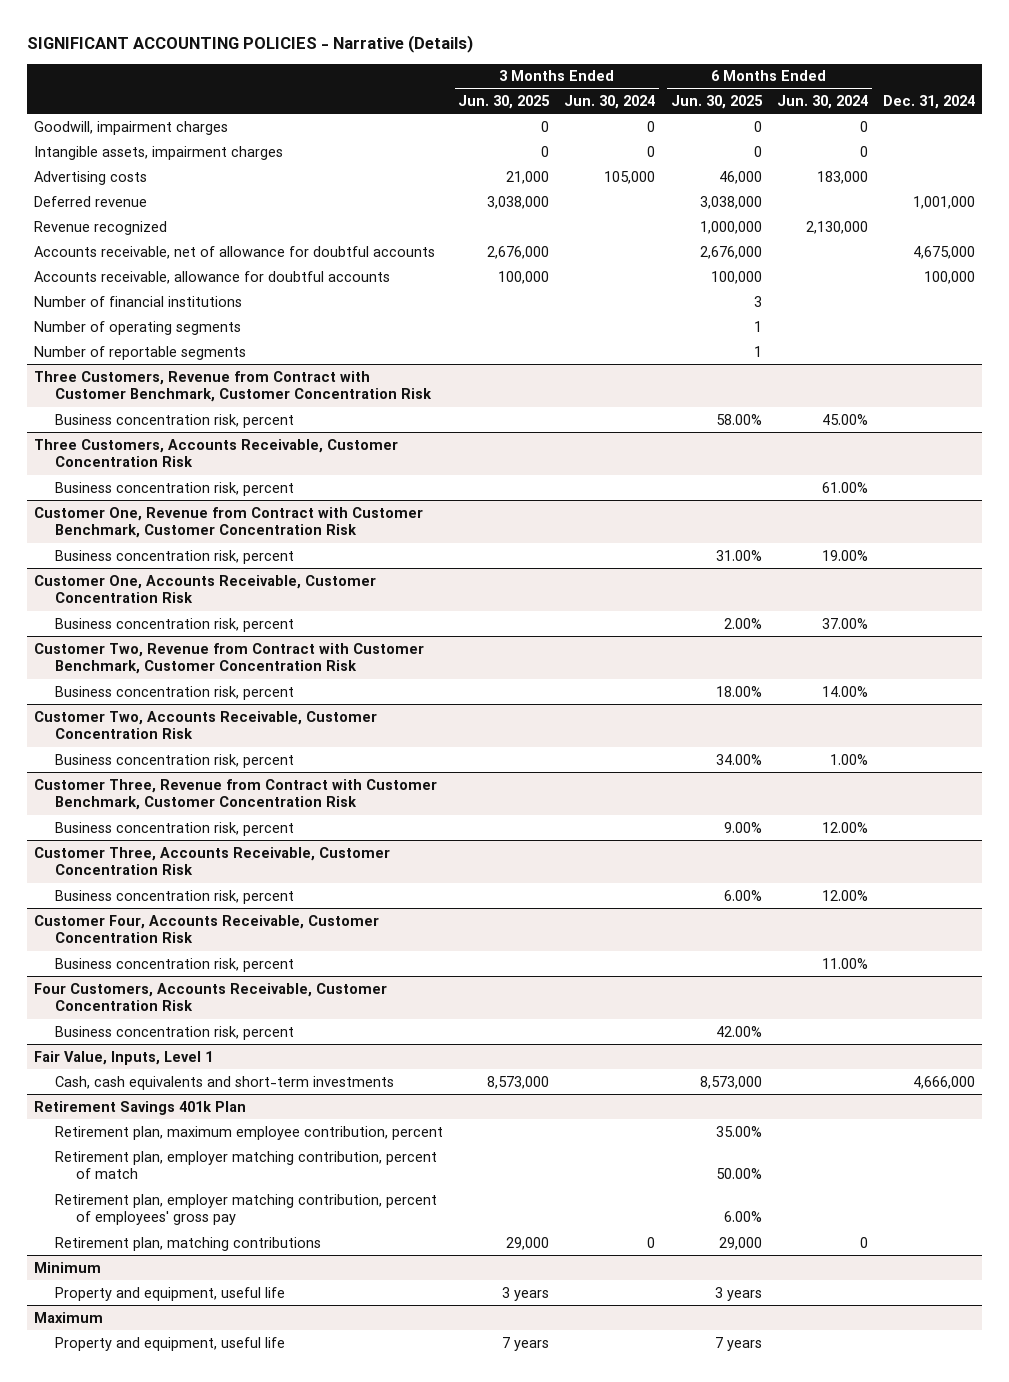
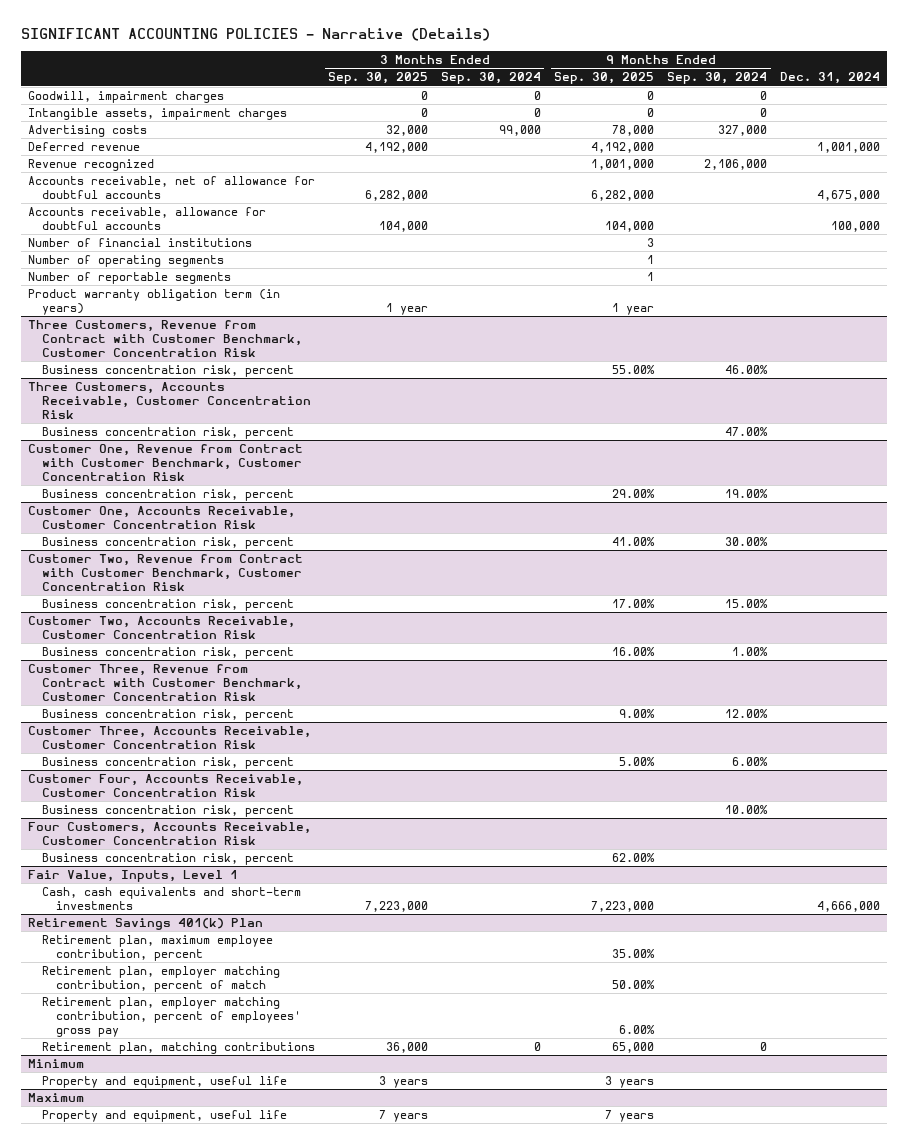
- | 3 Months Ended Jun. 30, 2025 | 3 Months Ended Jun. 30, 2024 | 6 Months Ended Jun. 30, 2025 | 6 Months Ended Jun. 30, 2024 | Dec. 31, 2024
+ | 3 Months Ended Sep. 30, 2025 | 3 Months Ended Sep. 30, 2024 | 9 Months Ended Sep. 30, 2025 | 9 Months Ended Sep. 30, 2024 | Dec. 31, 2024
+ Product warranty obligation term (in years) | 1 year | | 1 year | |
- Retirement Savings 401k Plan
+ Retirement Savings 401(k) Plan

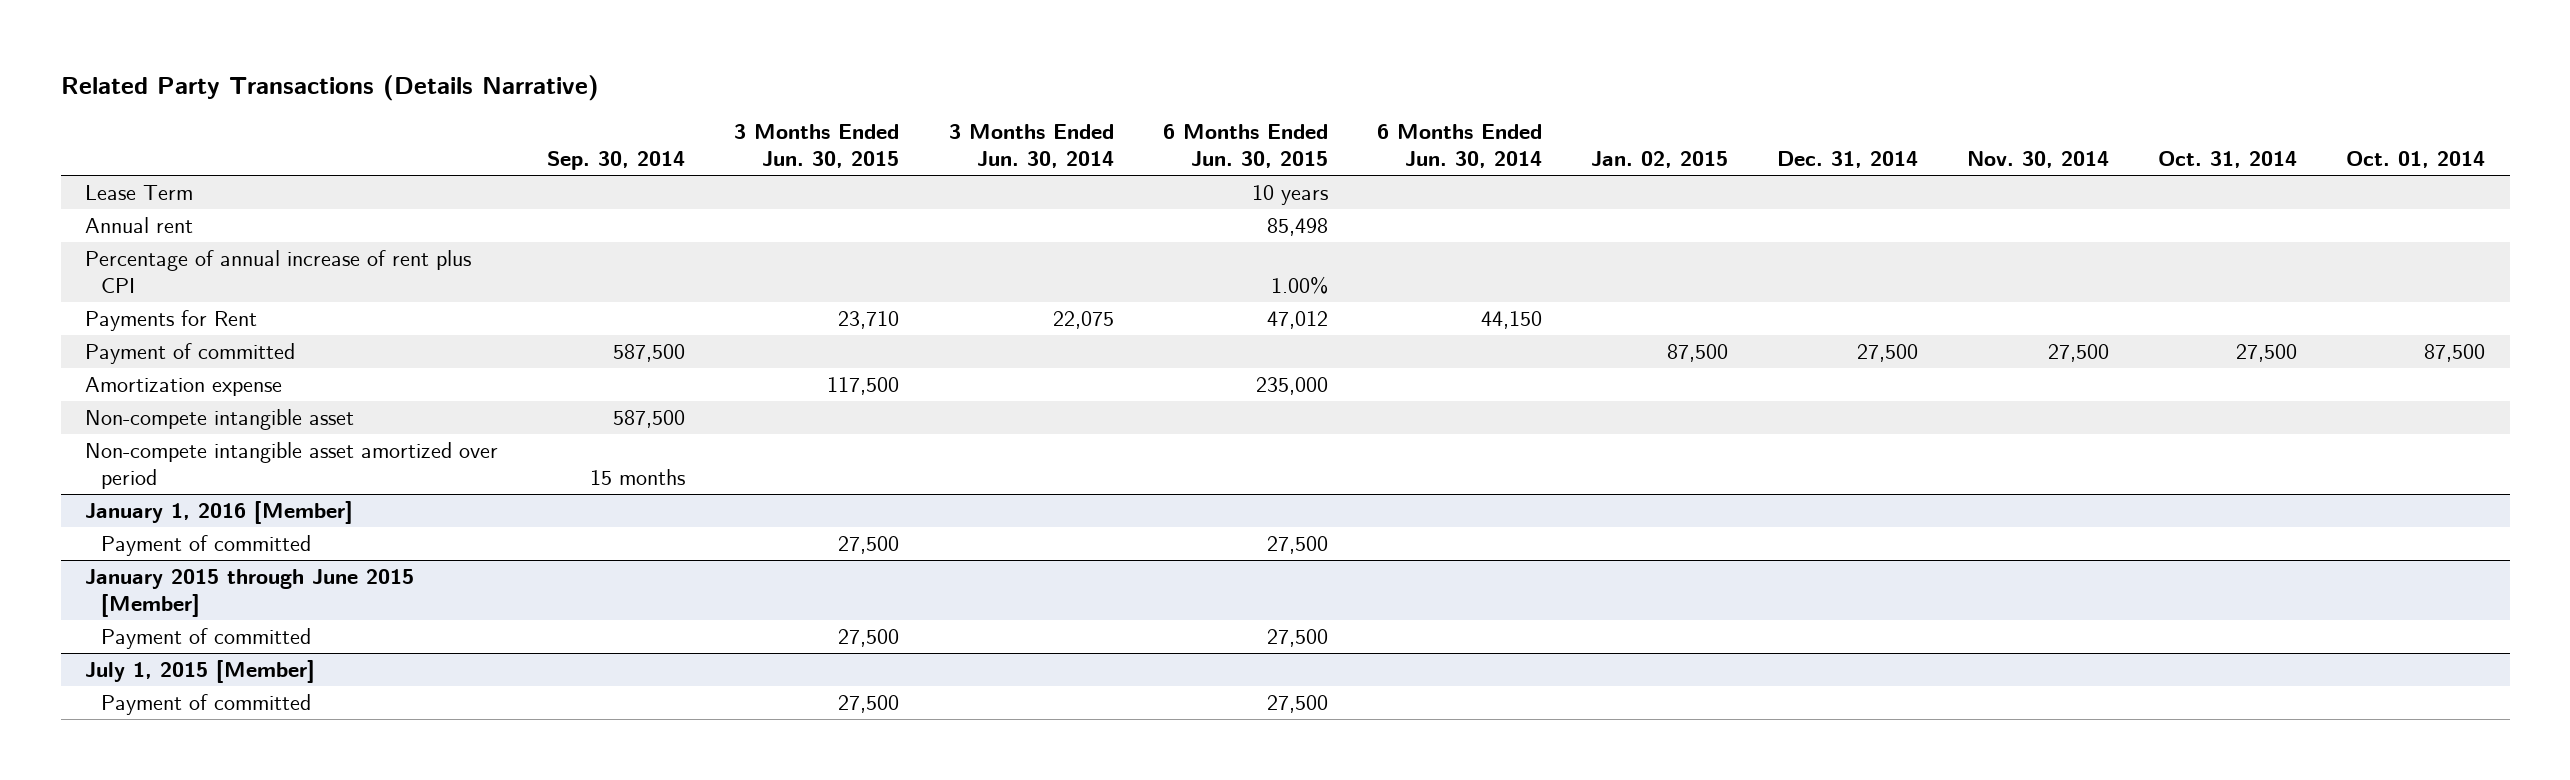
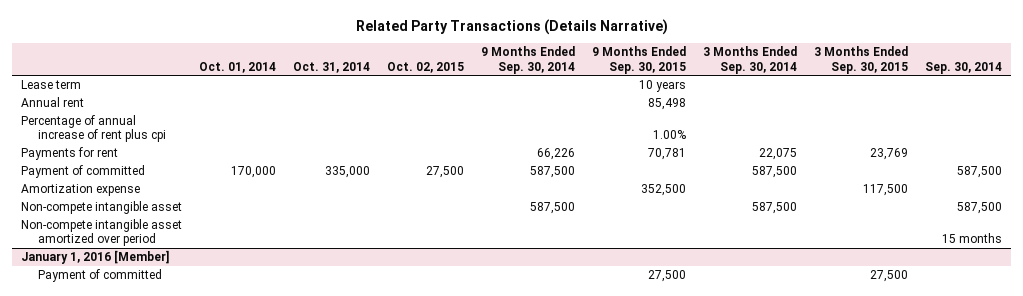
- | Sep. 30, 2014 | 3 Months Ended Jun. 30, 2015 | 3 Months Ended Jun. 30, 2014 | 6 Months Ended Jun. 30, 2015 | 6 Months Ended Jun. 30, 2014 | Jan. 02, 2015 | Dec. 31, 2014 | Nov. 30, 2014 | Oct. 31, 2014 | Oct. 01, 2014
+ | Oct. 01, 2014 | Oct. 31, 2014 | Oct. 02, 2015 | 9 Months Ended Sep. 30, 2014 | 9 Months Ended Sep. 30, 2015 | 3 Months Ended Sep. 30, 2014 | 3 Months Ended Sep. 30, 2015 | Sep. 30, 2014
- Lease Term | | | | 10 years | | | | | |
+ Lease term | | | | | 10 years | | |
- Percentage of annual increase of rent plus CPI | | | | 1.00% | | | | | |
- Payments for Rent | | 23,710 | 22,075 | 47,012 | 44,150 | | | | |
- Payment of committed | 587,500 | | | | | 87,500 | 27,500 | 27,500 | 27,500 | 87,500
+ Percentage of annual increase of rent plus cpi | | | | | 1.00% | | |
+ Payments for rent | | | | 66,226 | 70,781 | 22,075 | 23,769 |
+ Payment of committed | 170,000 | 335,000 | 27,500 | 587,500 | | 587,500 | | 587,500
- January 2015 through June 2015 [Member]
- Payment of committed | | 27,500 | | 27,500 | | | | | |
- July 1, 2015 [Member]
- Payment of committed | | 27,500 | | 27,500 | | | | | |

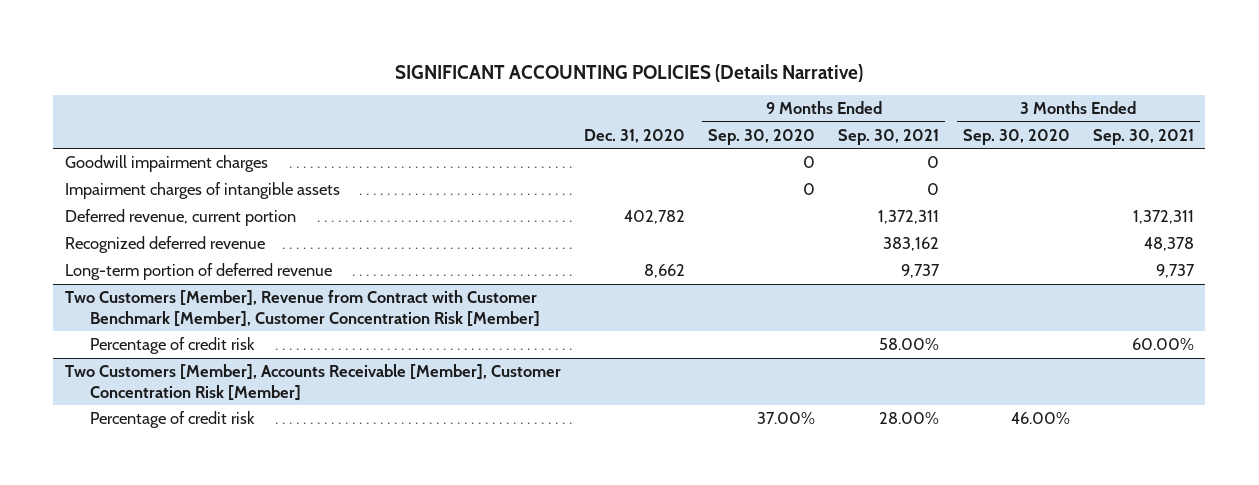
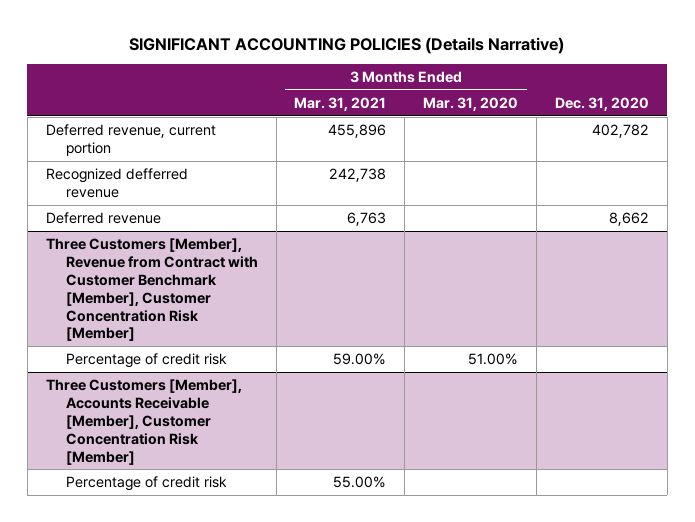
- | Dec. 31, 2020 | 9 Months Ended Sep. 30, 2020 | 9 Months Ended Sep. 30, 2021 | 3 Months Ended Sep. 30, 2020 | 3 Months Ended Sep. 30, 2021
+ | 3 Months Ended Mar. 31, 2021 | 3 Months Ended Mar. 31, 2020 | Dec. 31, 2020
- Goodwill impairment charges | | 0 | 0 | |
- Impairment charges of intangible assets | | 0 | 0 | |
- Recognized deferred revenue | | | 383,162 | | 48,378
- Long-term portion of deferred revenue | 8,662 | | 9,737 | | 9,737
- Two Customers [Member], Revenue from Contract with Customer Benchmark [Member], Customer Concentration Risk [Member]
+ Recognized defferred revenue | 242,738 | |
+ Deferred revenue | 6,763 | | 8,662
+ Three Customers [Member], Revenue from Contract with Customer Benchmark [Member], Customer Concentration Risk [Member]
- Two Customers [Member], Accounts Receivable [Member], Customer Concentration Risk [Member]
+ Three Customers [Member], Accounts Receivable [Member], Customer Concentration Risk [Member]

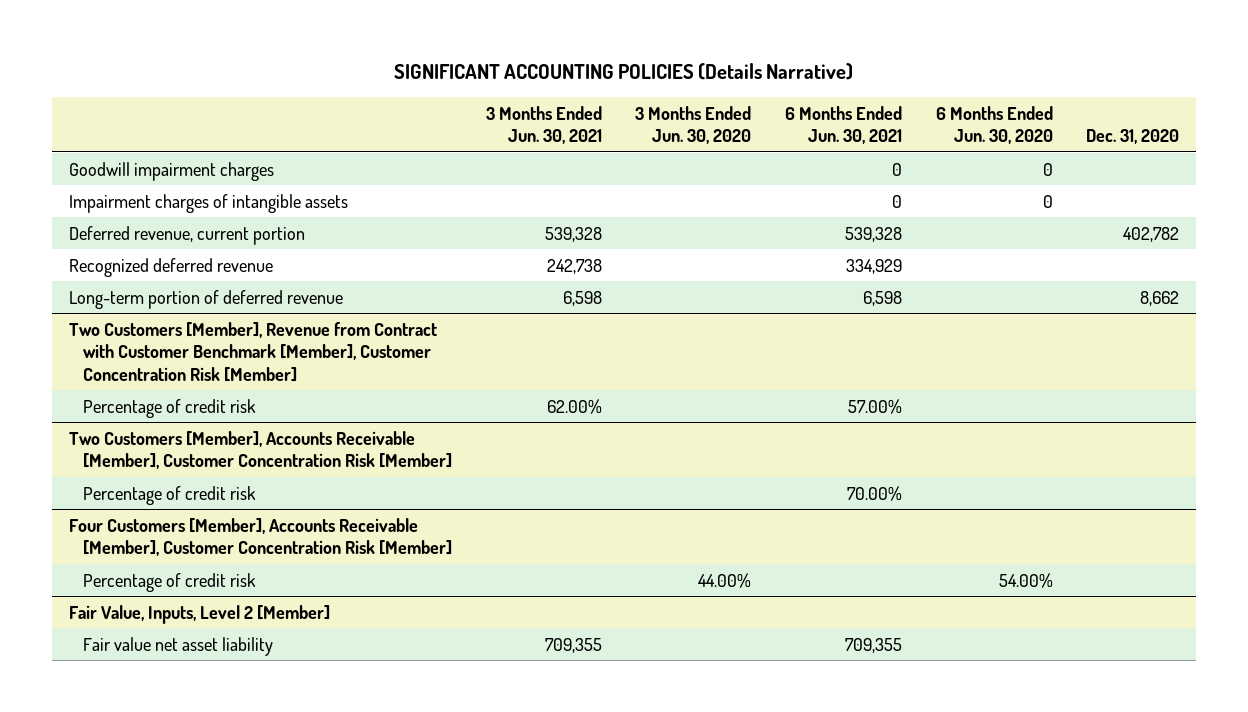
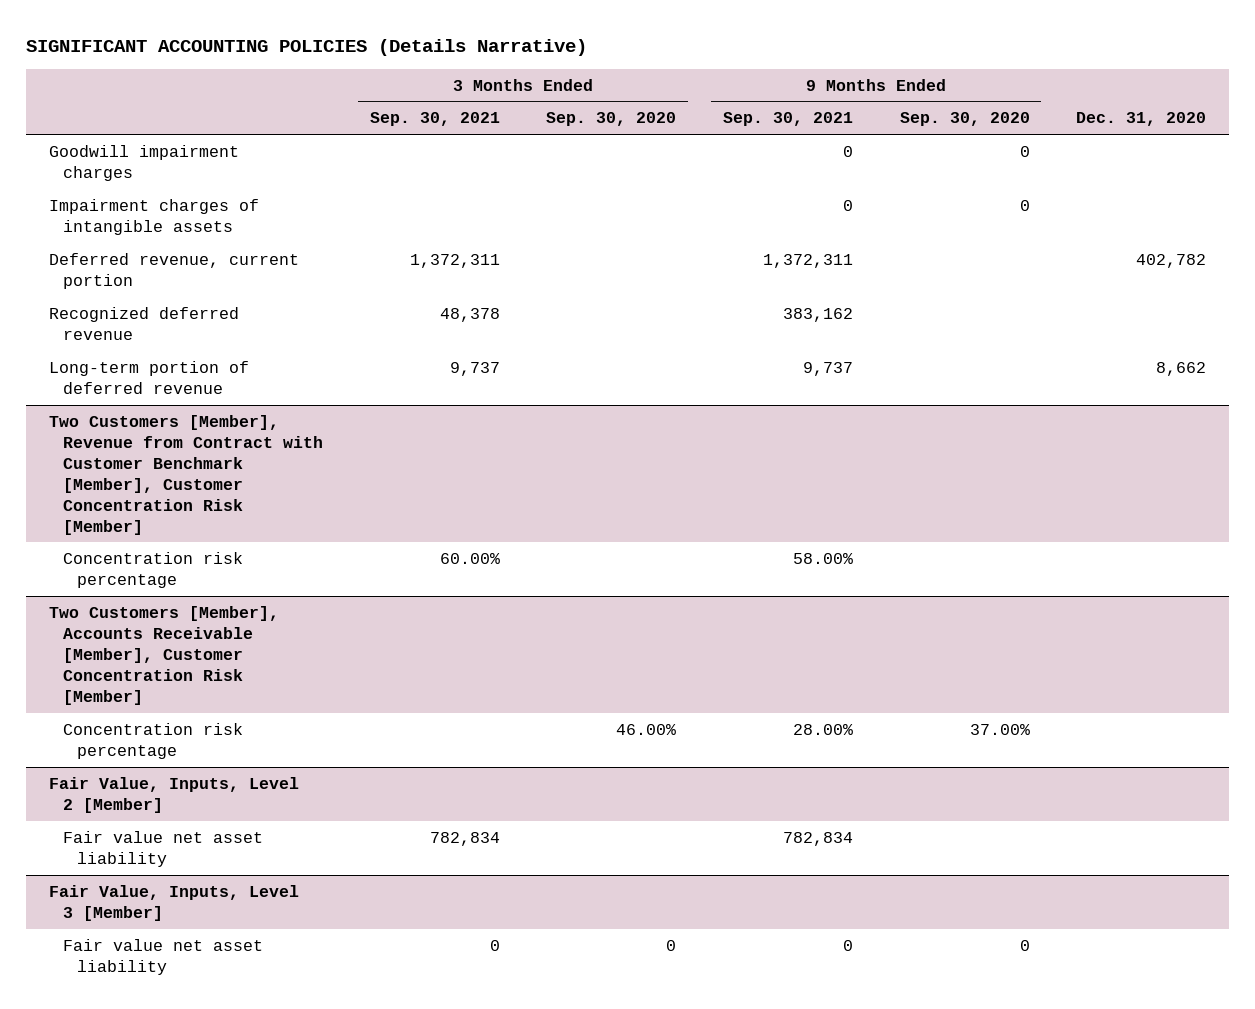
- | 3 Months Ended Jun. 30, 2021 | 3 Months Ended Jun. 30, 2020 | 6 Months Ended Jun. 30, 2021 | 6 Months Ended Jun. 30, 2020 | Dec. 31, 2020
+ | 3 Months Ended Sep. 30, 2021 | 3 Months Ended Sep. 30, 2020 | 9 Months Ended Sep. 30, 2021 | 9 Months Ended Sep. 30, 2020 | Dec. 31, 2020
@ Two Customers [Member], Revenue from Contract with Customer Benchmark [Member], Customer Concentration Risk [Member]
- Percentage of credit risk | 62.00% | | 57.00% | |
+ Concentration risk percentage | 60.00% | | 58.00% | |
@ Two Customers [Member], Accounts Receivable [Member], Customer Concentration Risk [Member]
- Percentage of credit risk | | | 70.00% | |
- Four Customers [Member], Accounts Receivable [Member], Customer Concentration Risk [Member]
- Percentage of credit risk | | 44.00% | | 54.00% |
@ Two Customers [Member], Accounts Receivable [Member], Customer Concentration Risk [Member]
+ Concentration risk percentage | | 46.00% | 28.00% | 37.00% |
+ Fair Value, Inputs, Level 3 [Member]
+ Fair value net asset liability | 0 | 0 | 0 | 0 |

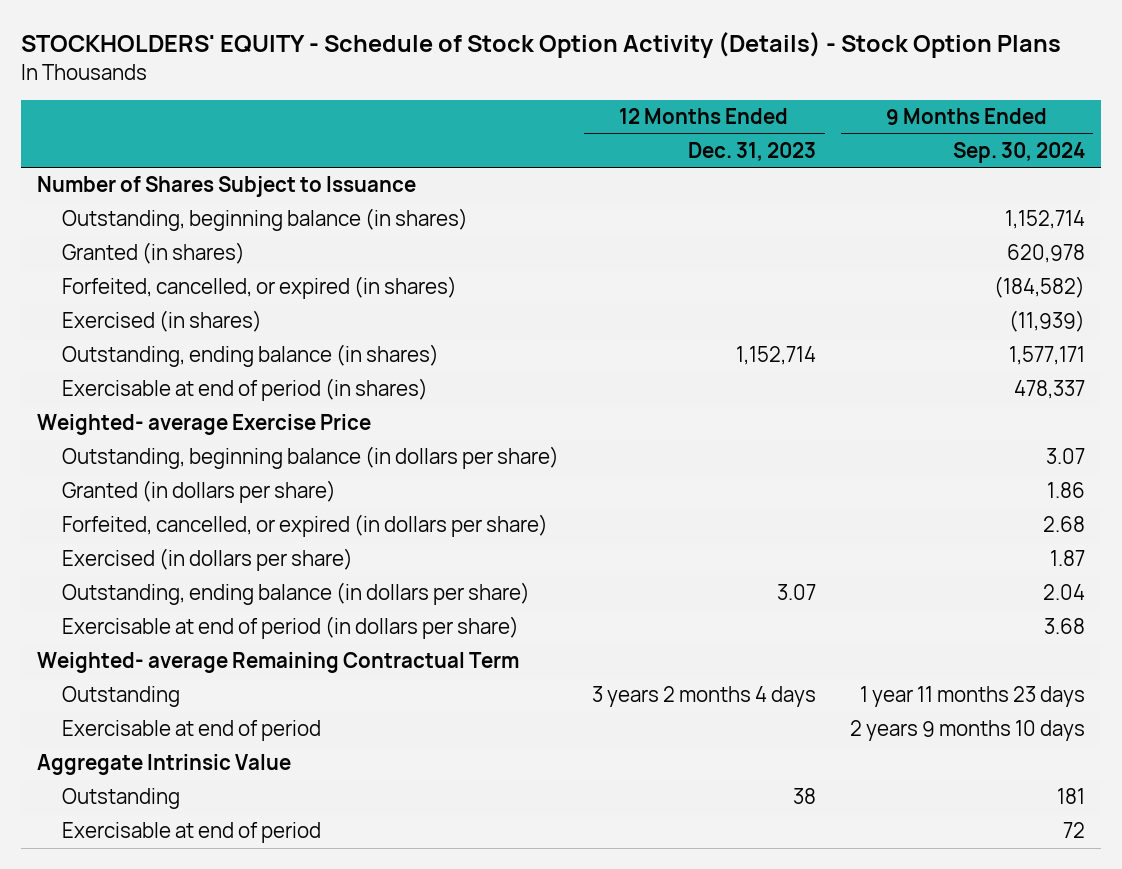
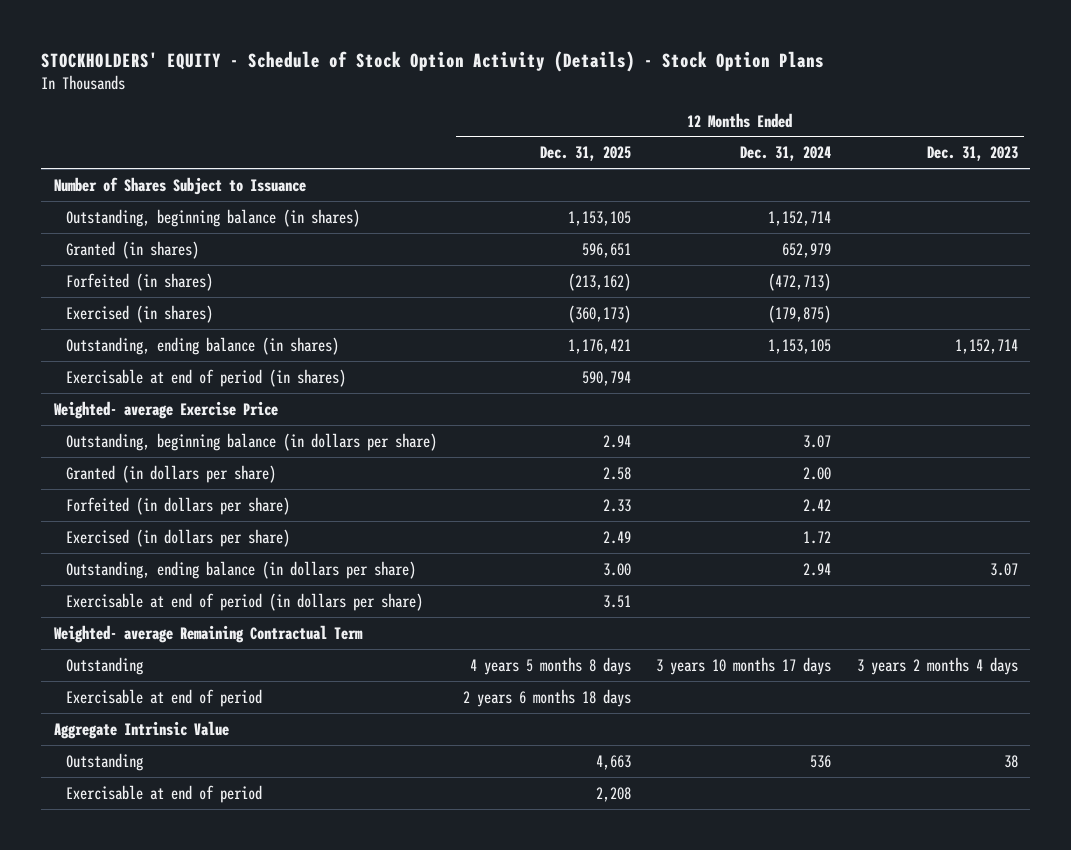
- | 12 Months Ended Dec. 31, 2023 | 9 Months Ended Sep. 30, 2024
+ | 12 Months Ended Dec. 31, 2025 | 12 Months Ended Dec. 31, 2024 | 12 Months Ended Dec. 31, 2023
- Forfeited, cancelled, or expired (in shares) | | (184,582)
+ Forfeited (in shares) | (213,162) | (472,713) |
- Forfeited, cancelled, or expired (in dollars per share) | | 2.68
+ Forfeited (in dollars per share) | 2.33 | 2.42 |

